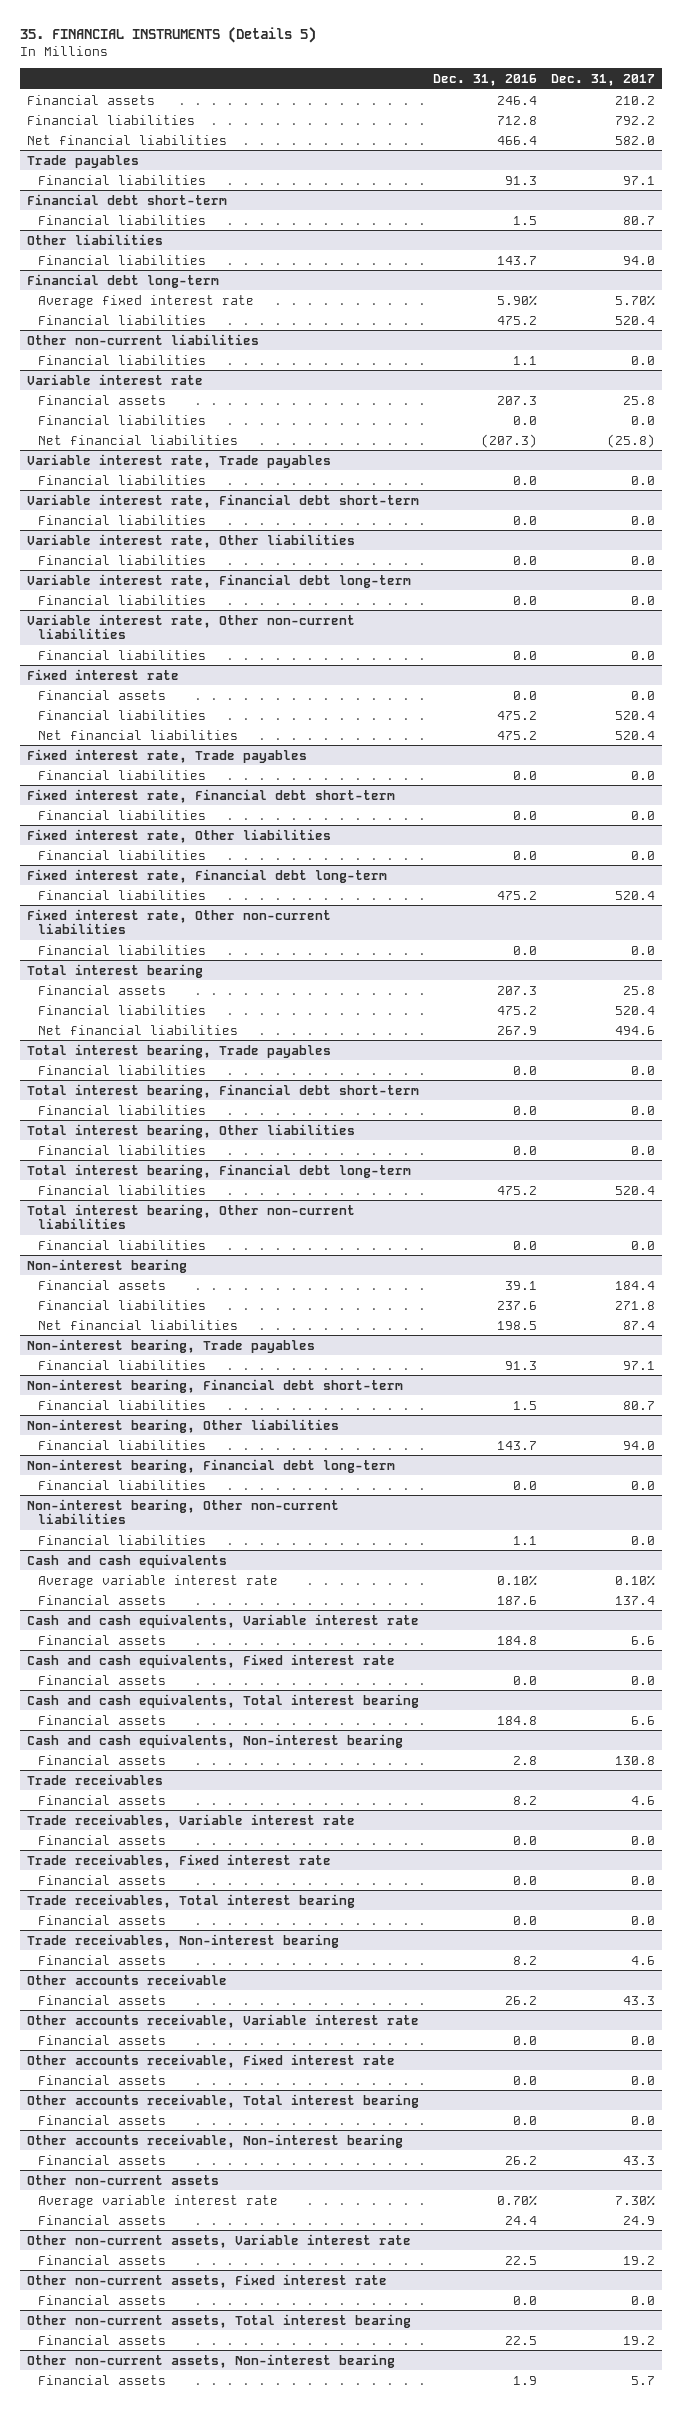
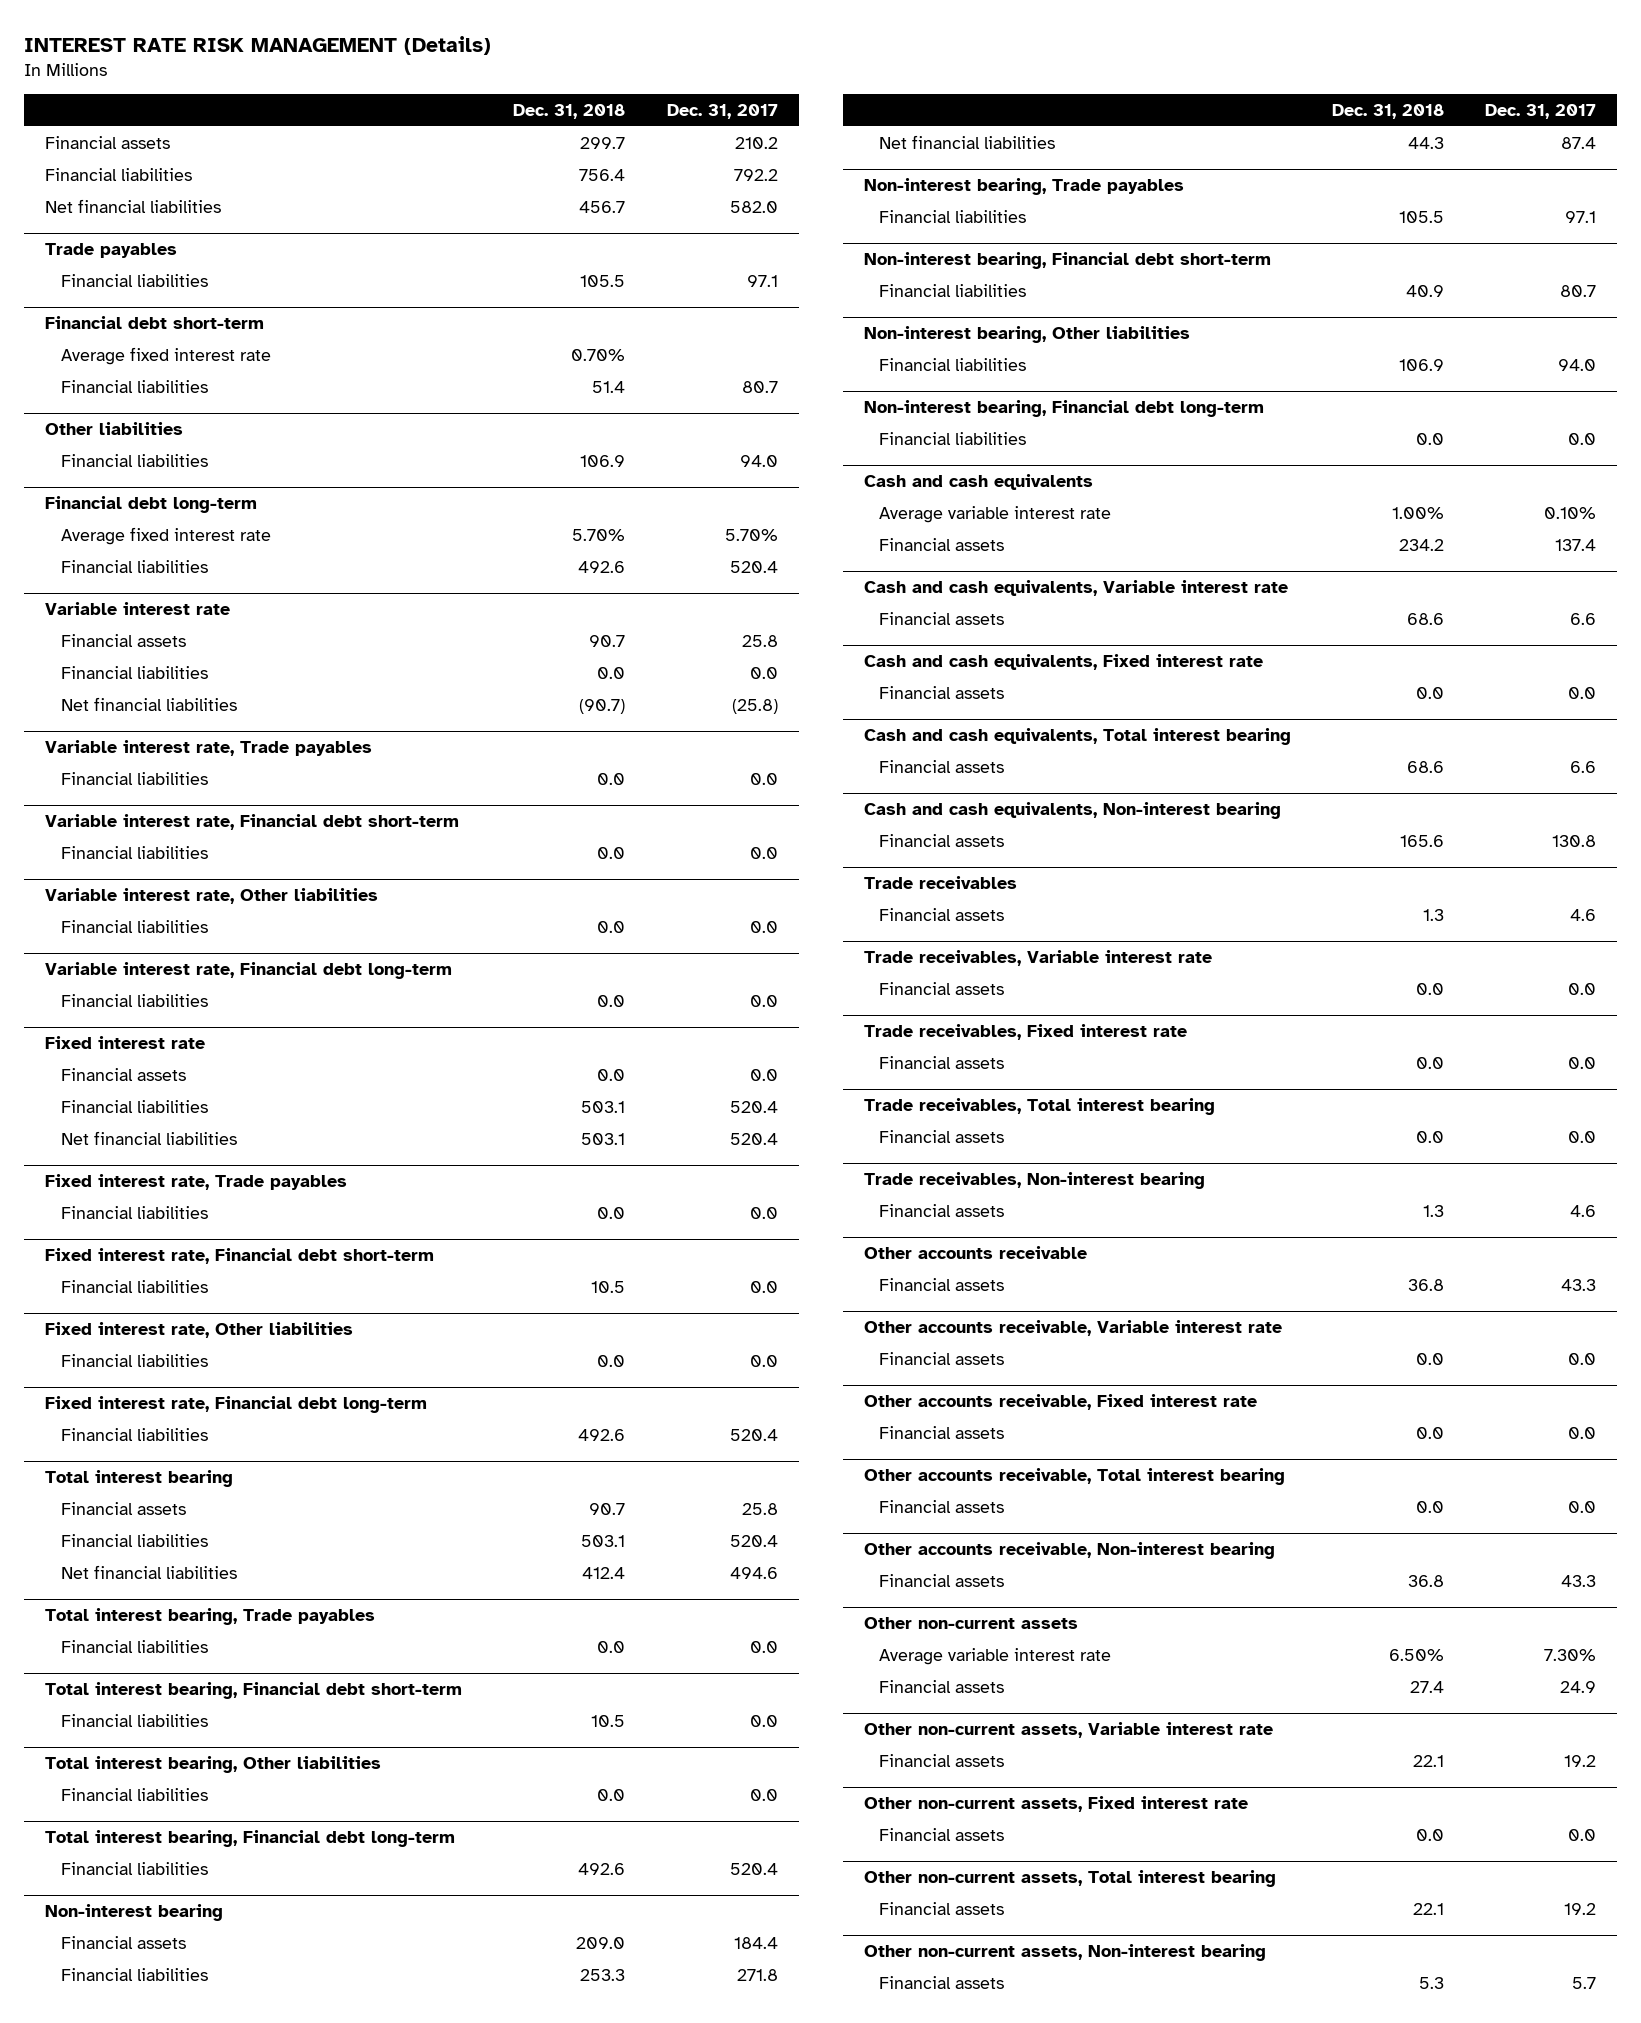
- 35. FINANCIAL INSTRUMENTS (Details 5)
+ INTEREST RATE RISK MANAGEMENT (Details)
- | Dec. 31, 2016 | Dec. 31, 2017
+ | Dec. 31, 2018 | Dec. 31, 2017
@ Financial debt short-term
+ Average fixed interest rate | 0.70% |
- Other non-current liabilities
- Financial liabilities | 1.1 | 0.0
- Variable interest rate, Other non-current liabilities
- Financial liabilities | 0.0 | 0.0
- Fixed interest rate, Other non-current liabilities
- Financial liabilities | 0.0 | 0.0
- Total interest bearing, Other non-current liabilities
- Financial liabilities | 0.0 | 0.0
- Non-interest bearing, Other non-current liabilities
- Financial liabilities | 1.1 | 0.0

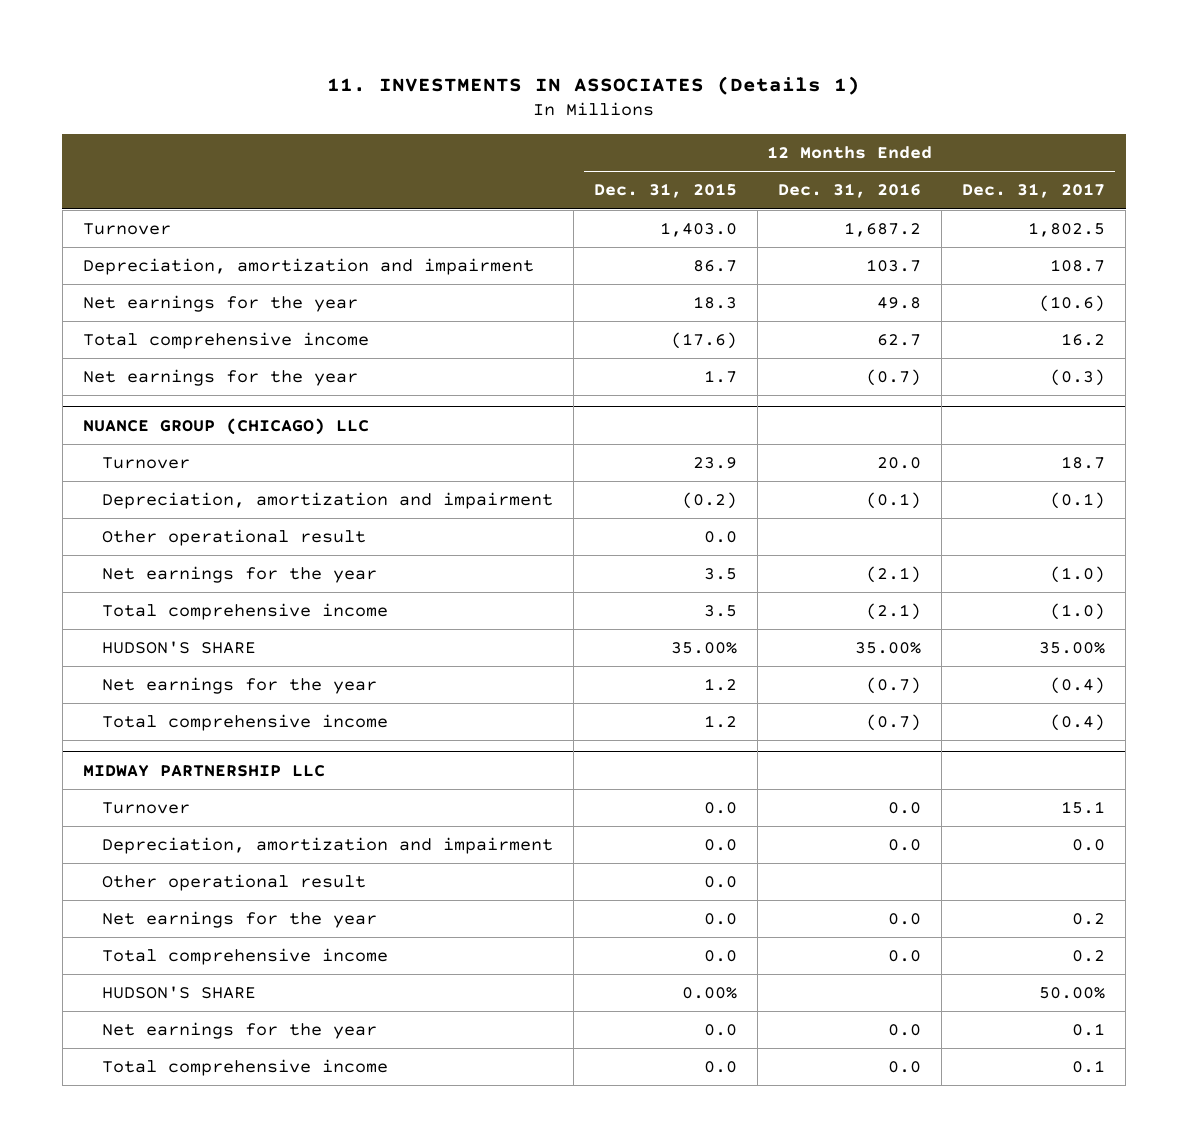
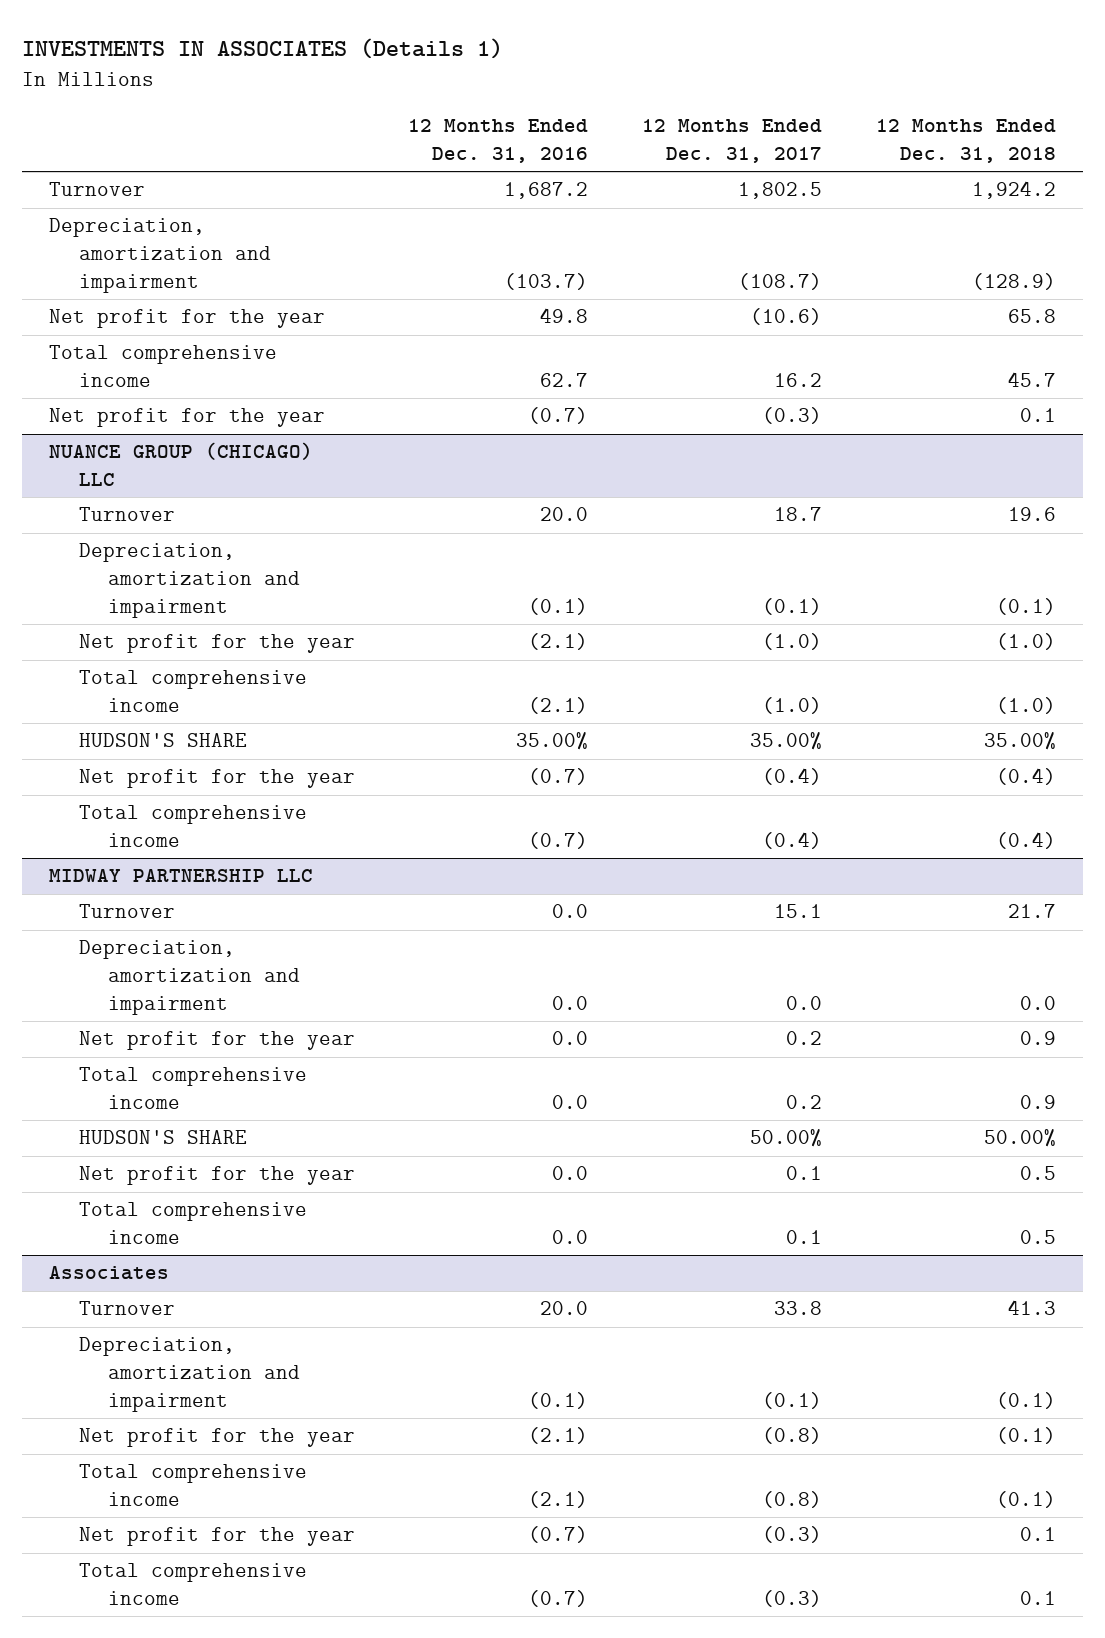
- 11. INVESTMENTS IN ASSOCIATES (Details 1)
+ INVESTMENTS IN ASSOCIATES (Details 1)
- | 12 Months Ended Dec. 31, 2015 | 12 Months Ended Dec. 31, 2016 | 12 Months Ended Dec. 31, 2017
+ | 12 Months Ended Dec. 31, 2016 | 12 Months Ended Dec. 31, 2017 | 12 Months Ended Dec. 31, 2018
- Depreciation, amortization and impairment | 86.7 | 103.7 | 108.7
- Net earnings for the year | 18.3 | 49.8 | (10.6)
+ Depreciation, amortization and impairment | (103.7) | (108.7) | (128.9)
+ Net profit for the year | 49.8 | (10.6) | 65.8
- Net earnings for the year | 1.7 | (0.7) | (0.3)
+ Net profit for the year | (0.7) | (0.3) | 0.1
@ NUANCE GROUP (CHICAGO) LLC
- Other operational result | 0.0 | |
- Net earnings for the year | 3.5 | (2.1) | (1.0)
+ Net profit for the year | (2.1) | (1.0) | (1.0)
- Net earnings for the year | 1.2 | (0.7) | (0.4)
+ Net profit for the year | (0.7) | (0.4) | (0.4)
@ MIDWAY PARTNERSHIP LLC
- Other operational result | 0.0 | |
- Net earnings for the year | 0.0 | 0.0 | 0.2
+ Net profit for the year | 0.0 | 0.2 | 0.9
- Net earnings for the year | 0.0 | 0.0 | 0.1
+ Net profit for the year | 0.0 | 0.1 | 0.5
+ Associates
+ Turnover | 20.0 | 33.8 | 41.3
+ Depreciation, amortization and impairment | (0.1) | (0.1) | (0.1)
+ Net profit for the year | (2.1) | (0.8) | (0.1)
+ Total comprehensive income | (2.1) | (0.8) | (0.1)
+ Net profit for the year | (0.7) | (0.3) | 0.1
+ Total comprehensive income | (0.7) | (0.3) | 0.1

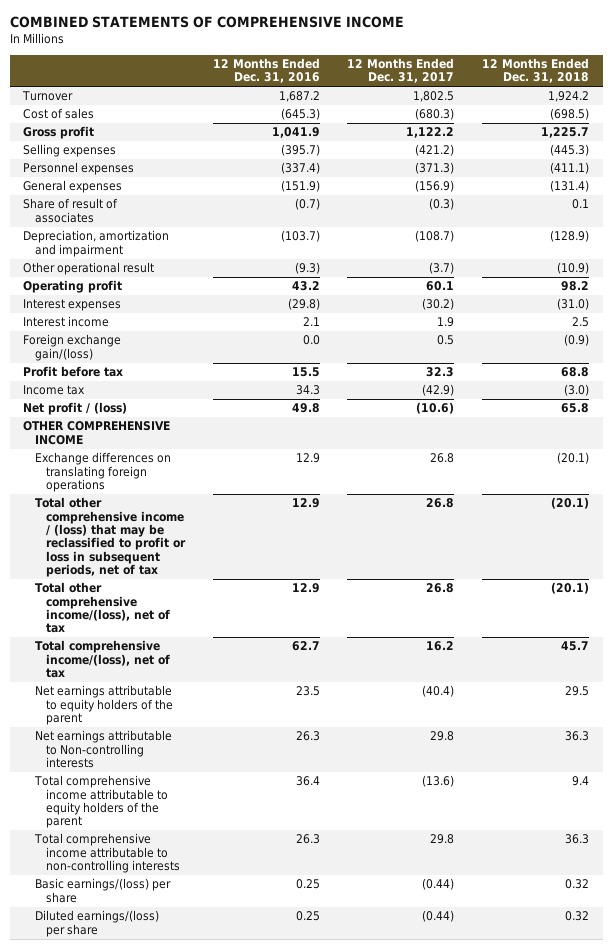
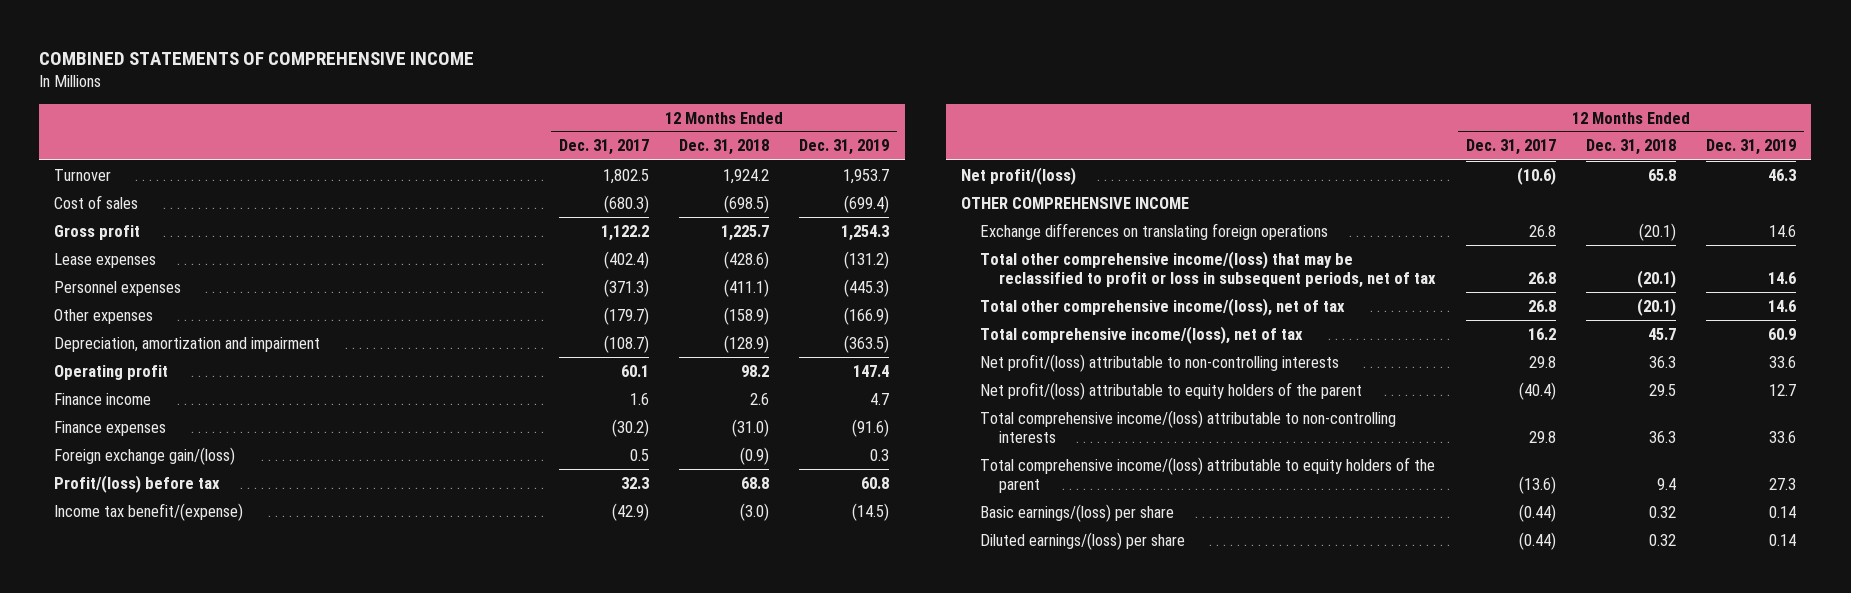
- | 12 Months Ended Dec. 31, 2016 | 12 Months Ended Dec. 31, 2017 | 12 Months Ended Dec. 31, 2018
+ | 12 Months Ended Dec. 31, 2017 | 12 Months Ended Dec. 31, 2018 | 12 Months Ended Dec. 31, 2019
- Selling expenses | (395.7) | (421.2) | (445.3)
+ Lease expenses | (402.4) | (428.6) | (131.2)
- General expenses | (151.9) | (156.9) | (131.4)
- Share of result of associates | (0.7) | (0.3) | 0.1
+ Other expenses | (179.7) | (158.9) | (166.9)
- Other operational result | (9.3) | (3.7) | (10.9)
- Interest expenses | (29.8) | (30.2) | (31.0)
- Interest income | 2.1 | 1.9 | 2.5
+ Finance income | 1.6 | 2.6 | 4.7
+ Finance expenses | (30.2) | (31.0) | (91.6)
- Profit before tax | 15.5 | 32.3 | 68.8
- Income tax | 34.3 | (42.9) | (3.0)
- Net profit / (loss) | 49.8 | (10.6) | 65.8
+ Profit/(loss) before tax | 32.3 | 68.8 | 60.8
+ Income tax benefit/(expense) | (42.9) | (3.0) | (14.5)
+ Net profit/(loss) | (10.6) | 65.8 | 46.3
- Total other comprehensive income / (loss) that may be reclassified to profit or loss in subsequent periods, net of tax | 12.9 | 26.8 | (20.1)
+ Total other comprehensive income/(loss) that may be reclassified to profit or loss in subsequent periods, net of tax | 26.8 | (20.1) | 14.6
- Net earnings attributable to equity holders of the parent | 23.5 | (40.4) | 29.5
- Net earnings attributable to Non-controlling interests | 26.3 | 29.8 | 36.3
- Total comprehensive income attributable to equity holders of the parent | 36.4 | (13.6) | 9.4
- Total comprehensive income attributable to non-controlling interests | 26.3 | 29.8 | 36.3
+ Net profit/(loss) attributable to non-controlling interests | 29.8 | 36.3 | 33.6
+ Net profit/(loss) attributable to equity holders of the parent | (40.4) | 29.5 | 12.7
+ Total comprehensive income/(loss) attributable to non-controlling interests | 29.8 | 36.3 | 33.6
+ Total comprehensive income/(loss) attributable to equity holders of the parent | (13.6) | 9.4 | 27.3

